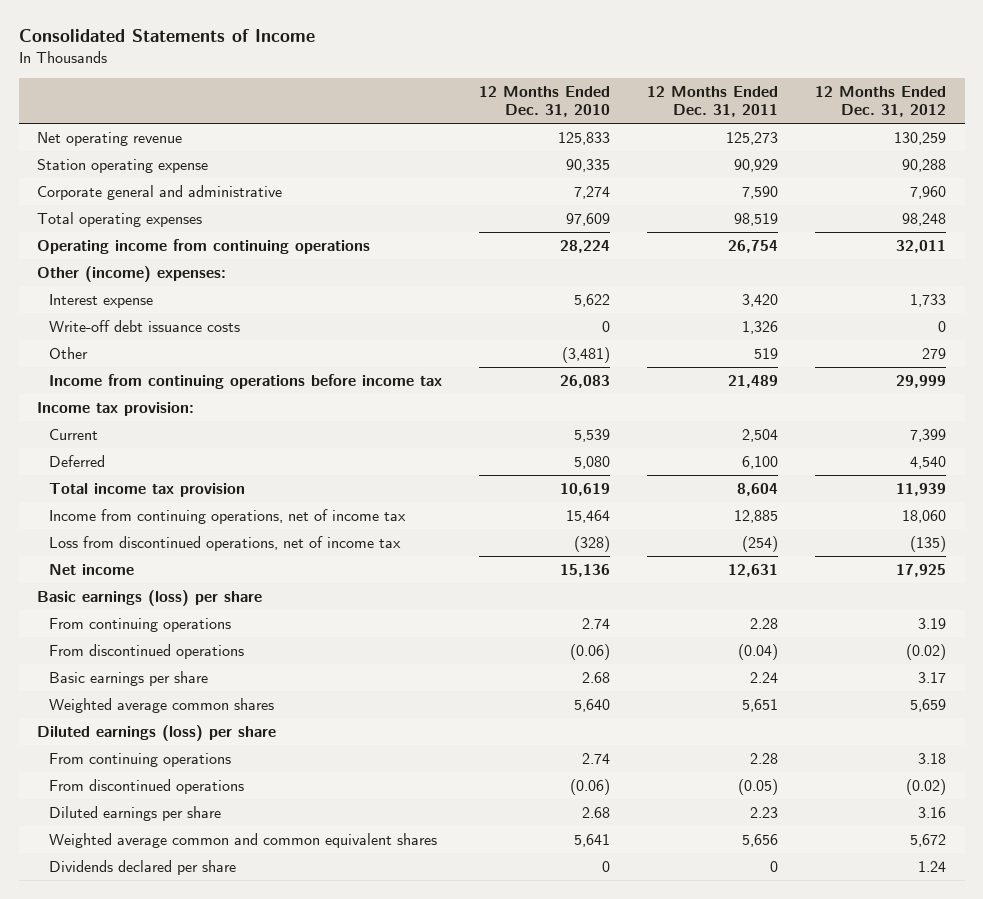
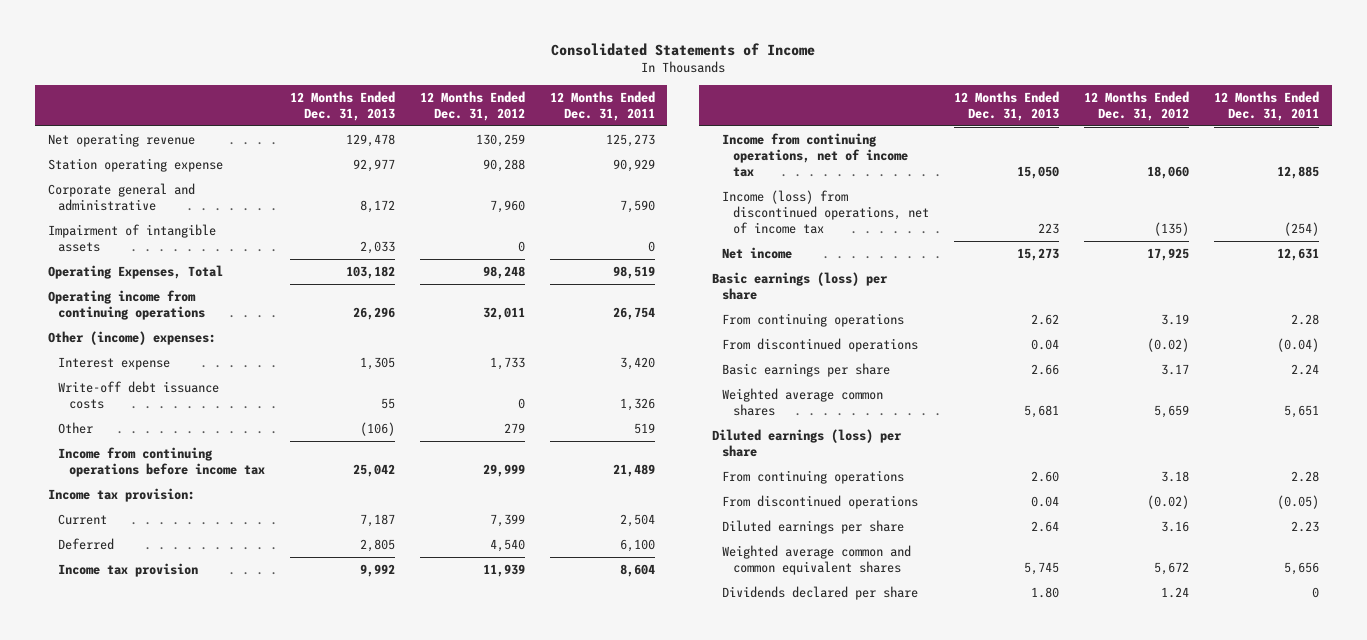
- | 12 Months Ended Dec. 31, 2010 | 12 Months Ended Dec. 31, 2011 | 12 Months Ended Dec. 31, 2012
+ | 12 Months Ended Dec. 31, 2013 | 12 Months Ended Dec. 31, 2012 | 12 Months Ended Dec. 31, 2011
- Total operating expenses | 97,609 | 98,519 | 98,248
+ Impairment of intangible assets | 2,033 | 0 | 0
+ Operating Expenses, Total | 103,182 | 98,248 | 98,519
- Total income tax provision | 10,619 | 8,604 | 11,939
+ Income tax provision | 9,992 | 11,939 | 8,604
- Loss from discontinued operations, net of income tax | (328) | (254) | (135)
+ Income (loss) from discontinued operations, net of income tax | 223 | (135) | (254)

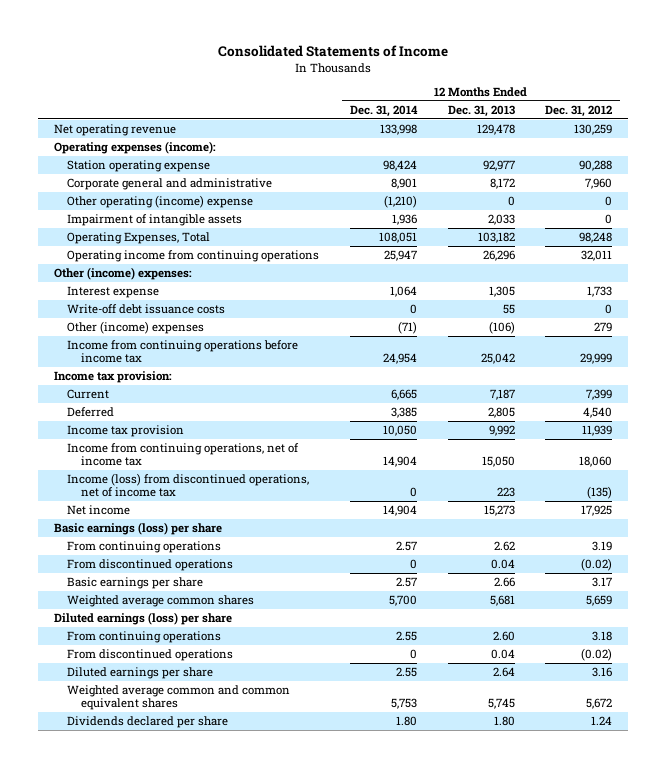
- | 12 Months Ended Dec. 31, 2013 | 12 Months Ended Dec. 31, 2012 | 12 Months Ended Dec. 31, 2011
+ | 12 Months Ended Dec. 31, 2014 | 12 Months Ended Dec. 31, 2013 | 12 Months Ended Dec. 31, 2012
+ Operating expenses (income):
+ Other operating (income) expense | (1,210) | 0 | 0
- Other | (106) | 279 | 519
+ Other (income) expenses | (71) | (106) | 279

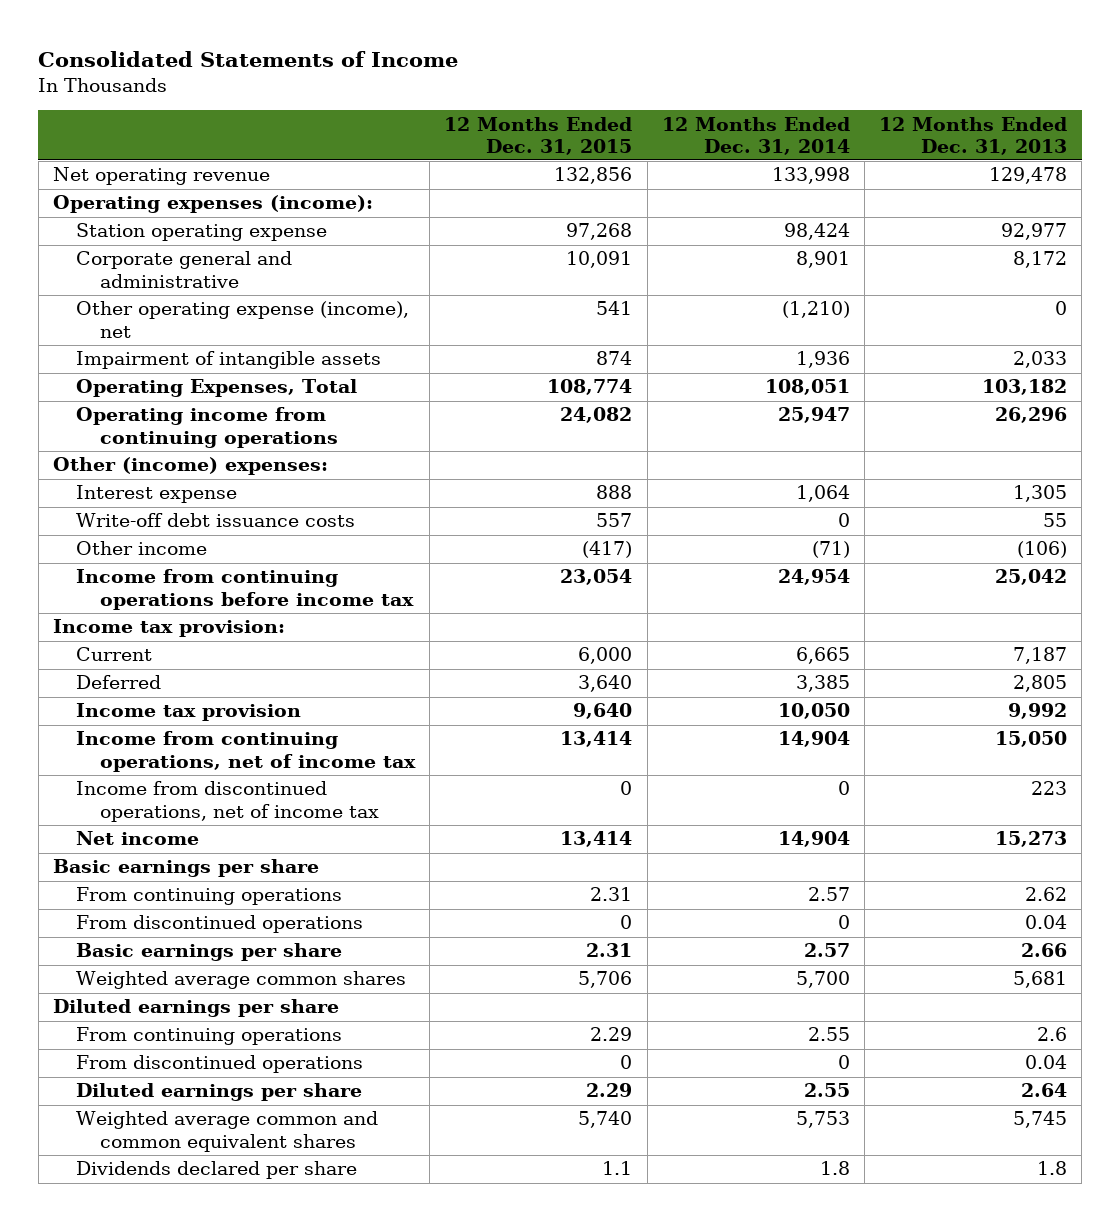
- | 12 Months Ended Dec. 31, 2014 | 12 Months Ended Dec. 31, 2013 | 12 Months Ended Dec. 31, 2012
+ | 12 Months Ended Dec. 31, 2015 | 12 Months Ended Dec. 31, 2014 | 12 Months Ended Dec. 31, 2013
- Other operating (income) expense | (1,210) | 0 | 0
+ Other operating expense (income), net | 541 | (1,210) | 0
- Other (income) expenses | (71) | (106) | 279
+ Other income | (417) | (71) | (106)
- Income (loss) from discontinued operations, net of income tax | 0 | 223 | (135)
+ Income from discontinued operations, net of income tax | 0 | 0 | 223
- Basic earnings (loss) per share
+ Basic earnings per share
- Diluted earnings (loss) per share
- From continuing operations | 2.55 | 2.60 | 3.18
+ Diluted earnings per share
+ From continuing operations | 2.29 | 2.55 | 2.6
- Dividends declared per share | 1.80 | 1.80 | 1.24
+ Dividends declared per share | 1.1 | 1.8 | 1.8

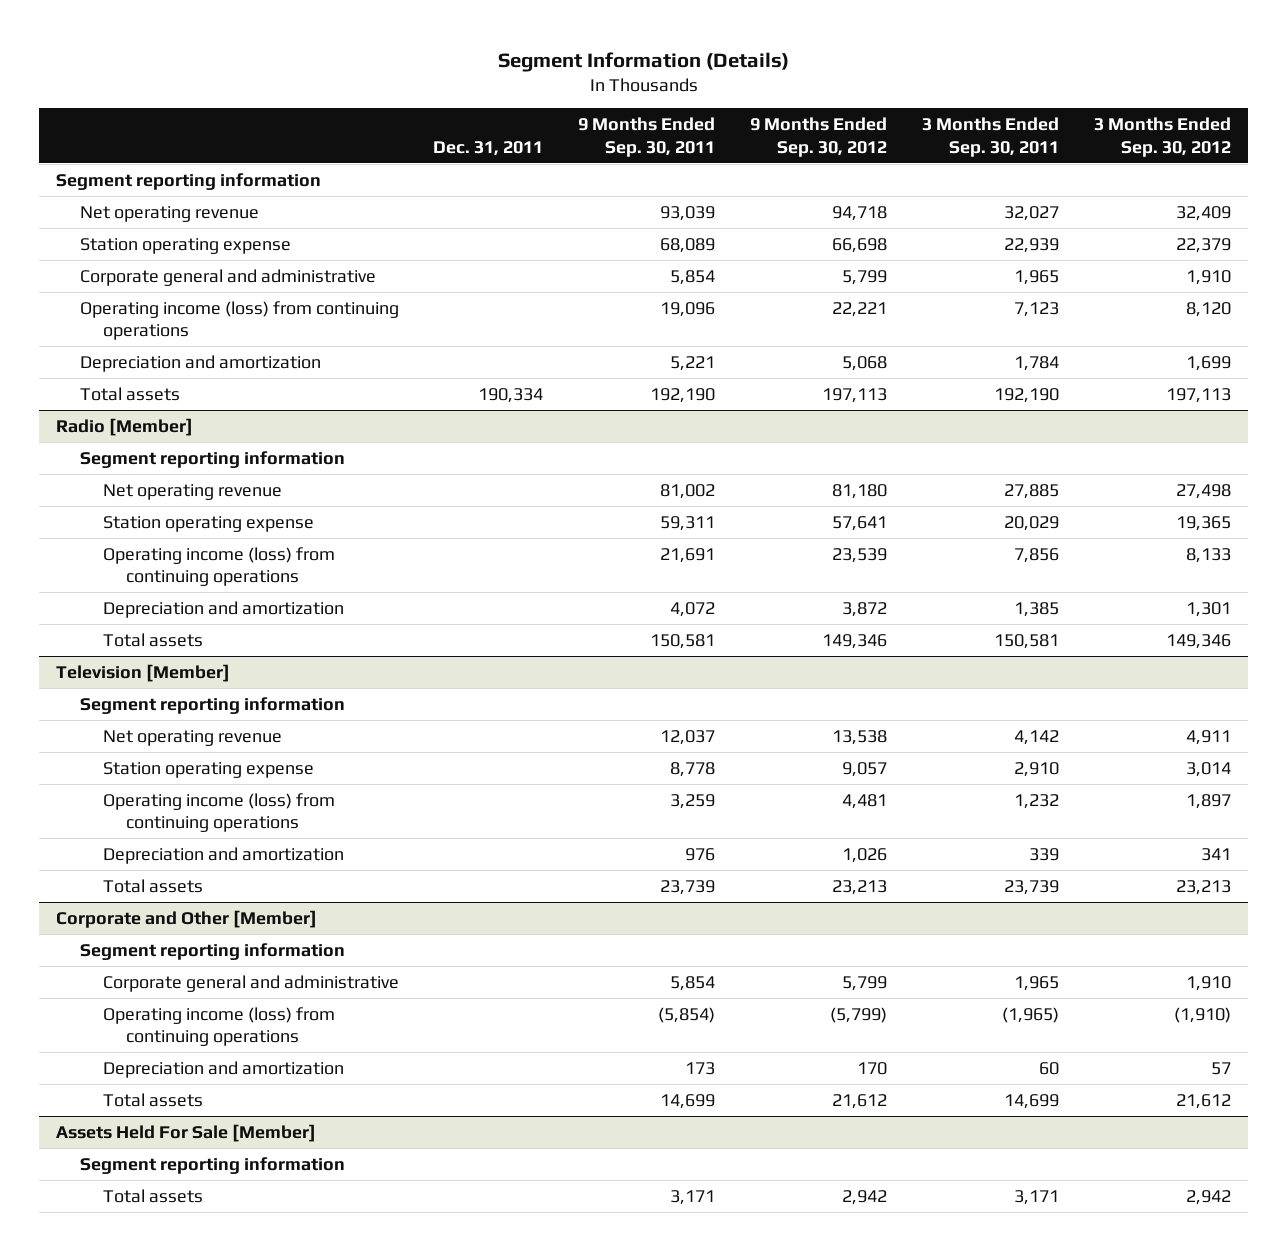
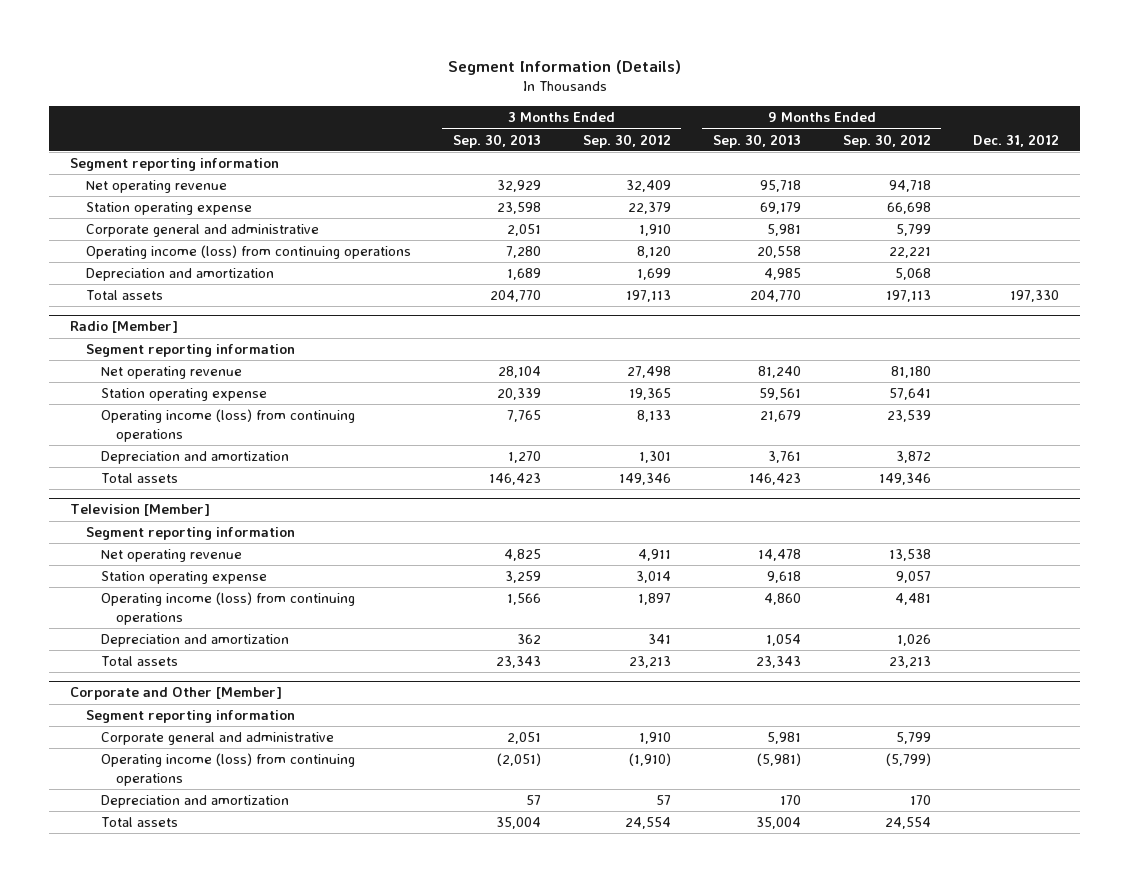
- | Dec. 31, 2011 | 9 Months Ended Sep. 30, 2011 | 9 Months Ended Sep. 30, 2012 | 3 Months Ended Sep. 30, 2011 | 3 Months Ended Sep. 30, 2012
+ | 3 Months Ended Sep. 30, 2013 | 3 Months Ended Sep. 30, 2012 | 9 Months Ended Sep. 30, 2013 | 9 Months Ended Sep. 30, 2012 | Dec. 31, 2012
@ Corporate and Other [Member]
- Total assets | | 14,699 | 21,612 | 14,699 | 21,612
- Assets Held For Sale [Member]
- Segment reporting information
- Total assets | | 3,171 | 2,942 | 3,171 | 2,942
@ Corporate and Other [Member]
+ Total assets | 35,004 | 24,554 | 35,004 | 24,554 |

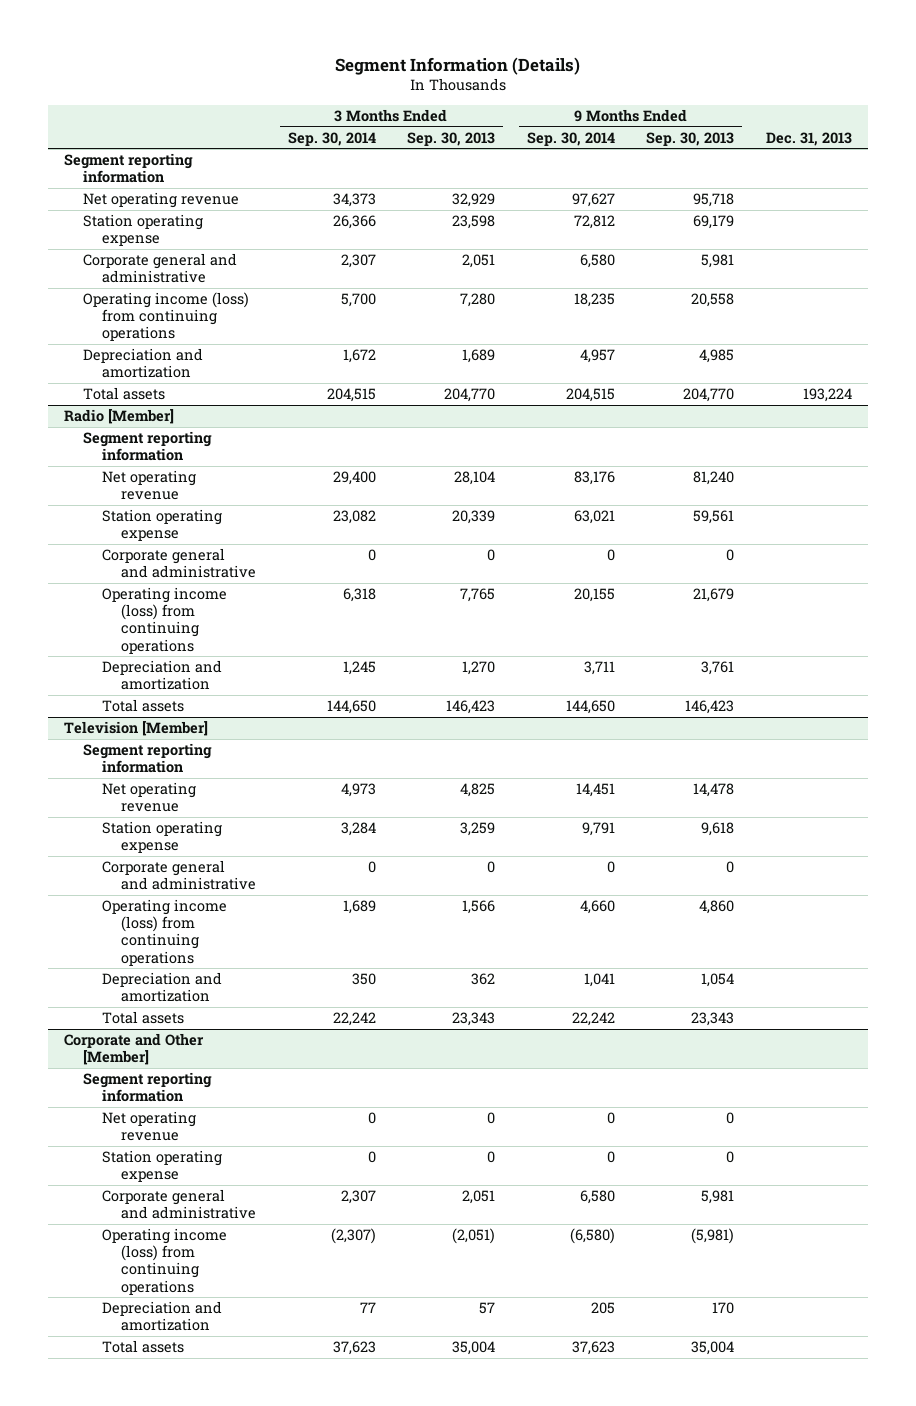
- | 3 Months Ended Sep. 30, 2013 | 3 Months Ended Sep. 30, 2012 | 9 Months Ended Sep. 30, 2013 | 9 Months Ended Sep. 30, 2012 | Dec. 31, 2012
+ | 3 Months Ended Sep. 30, 2014 | 3 Months Ended Sep. 30, 2013 | 9 Months Ended Sep. 30, 2014 | 9 Months Ended Sep. 30, 2013 | Dec. 31, 2013
@ Radio [Member]
+ Corporate general and administrative | 0 | 0 | 0 | 0 |
@ Television [Member]
+ Corporate general and administrative | 0 | 0 | 0 | 0 |
@ Corporate and Other [Member]
+ Net operating revenue | 0 | 0 | 0 | 0 |
+ Station operating expense | 0 | 0 | 0 | 0 |

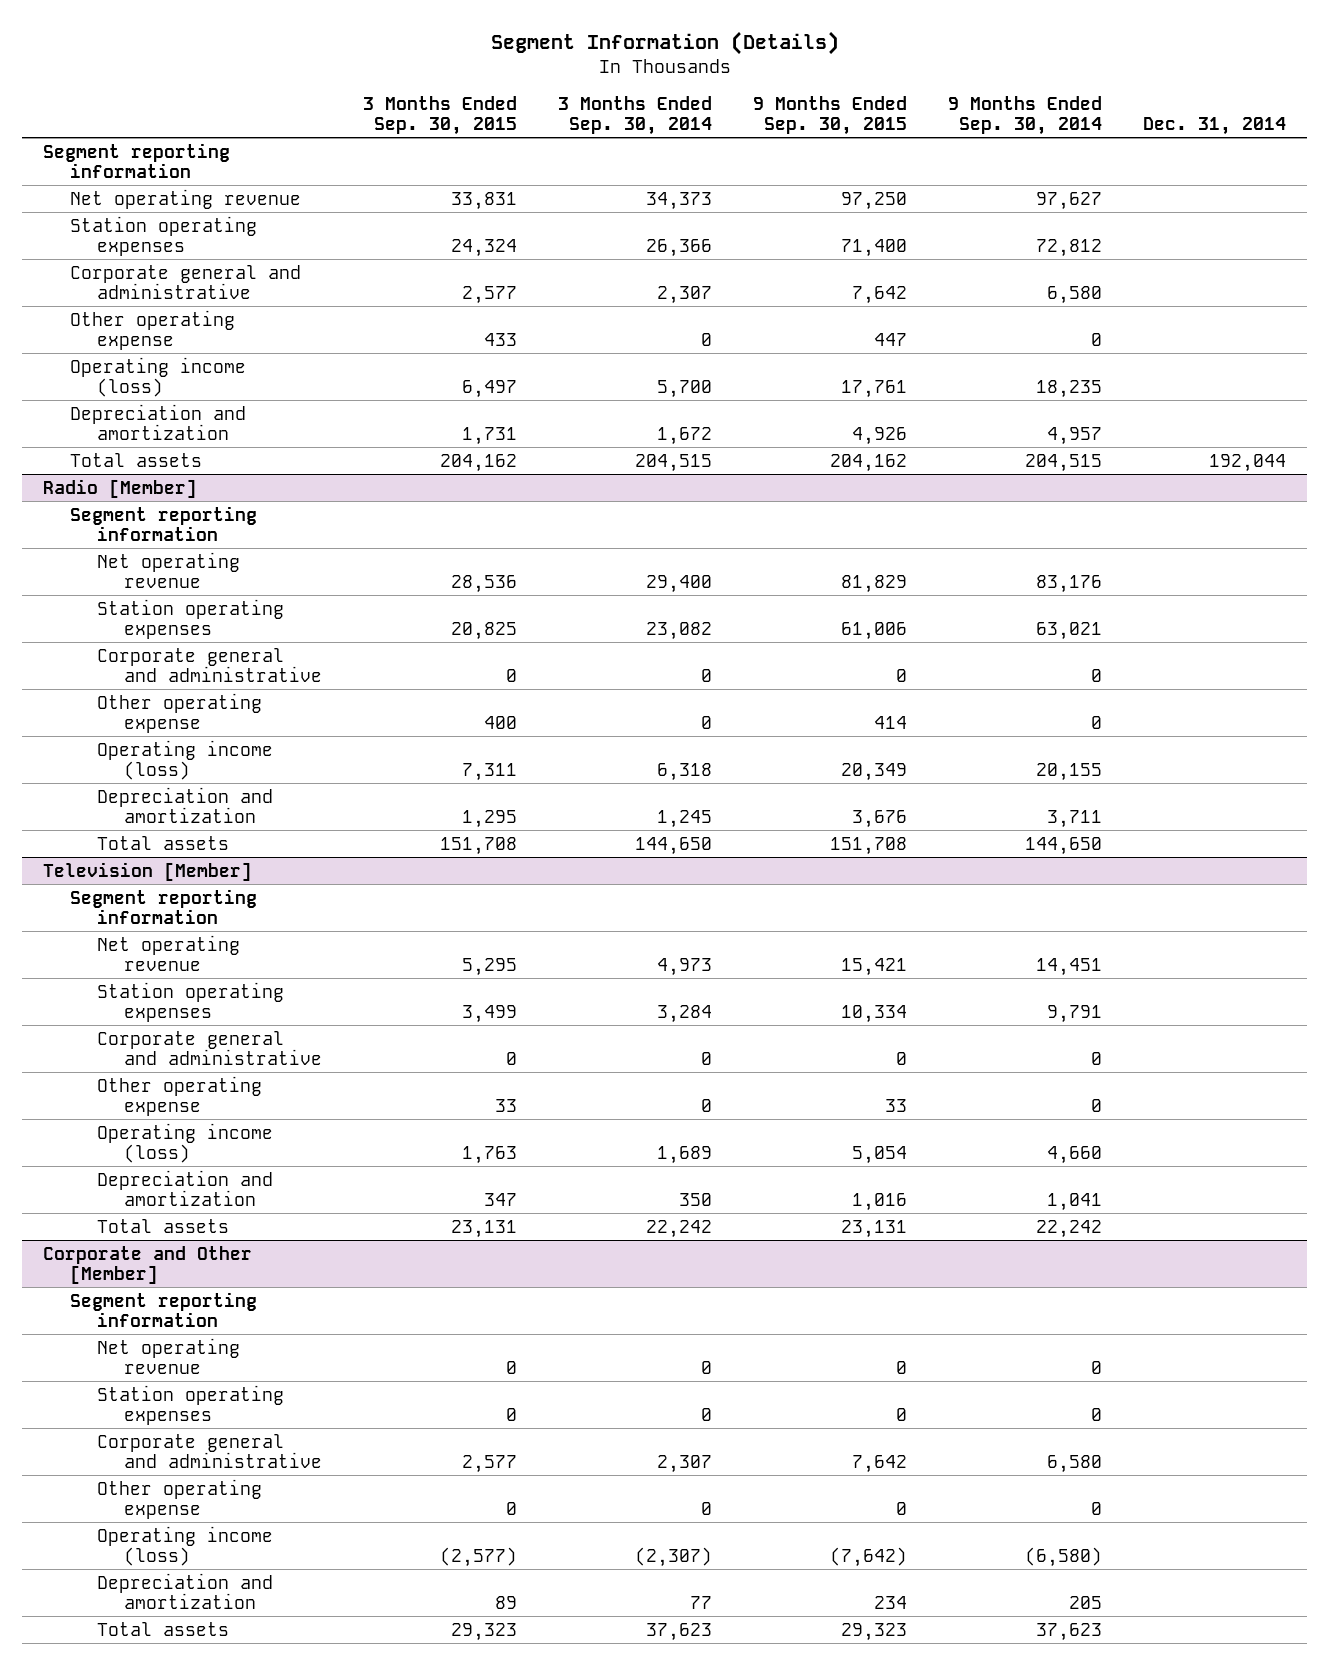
- | 3 Months Ended Sep. 30, 2014 | 3 Months Ended Sep. 30, 2013 | 9 Months Ended Sep. 30, 2014 | 9 Months Ended Sep. 30, 2013 | Dec. 31, 2013
+ | 3 Months Ended Sep. 30, 2015 | 3 Months Ended Sep. 30, 2014 | 9 Months Ended Sep. 30, 2015 | 9 Months Ended Sep. 30, 2014 | Dec. 31, 2014
- Station operating expense | 26,366 | 23,598 | 72,812 | 69,179 |
+ Station operating expenses | 24,324 | 26,366 | 71,400 | 72,812 |
- Operating income (loss) from continuing operations | 5,700 | 7,280 | 18,235 | 20,558 |
+ Other operating expense | 433 | 0 | 447 | 0 |
+ Operating income (loss) | 6,497 | 5,700 | 17,761 | 18,235 |
@ Radio [Member]
- Station operating expense | 23,082 | 20,339 | 63,021 | 59,561 |
+ Station operating expenses | 20,825 | 23,082 | 61,006 | 63,021 |
- Operating income (loss) from continuing operations | 6,318 | 7,765 | 20,155 | 21,679 |
+ Other operating expense | 400 | 0 | 414 | 0 |
+ Operating income (loss) | 7,311 | 6,318 | 20,349 | 20,155 |
@ Television [Member]
- Station operating expense | 3,284 | 3,259 | 9,791 | 9,618 |
+ Station operating expenses | 3,499 | 3,284 | 10,334 | 9,791 |
- Operating income (loss) from continuing operations | 1,689 | 1,566 | 4,660 | 4,860 |
+ Other operating expense | 33 | 0 | 33 | 0 |
+ Operating income (loss) | 1,763 | 1,689 | 5,054 | 4,660 |
@ Corporate and Other [Member]
- Station operating expense | 0 | 0 | 0 | 0 |
+ Station operating expenses | 0 | 0 | 0 | 0 |
- Operating income (loss) from continuing operations | (2,307) | (2,051) | (6,580) | (5,981) |
+ Other operating expense | 0 | 0 | 0 | 0 |
+ Operating income (loss) | (2,577) | (2,307) | (7,642) | (6,580) |

